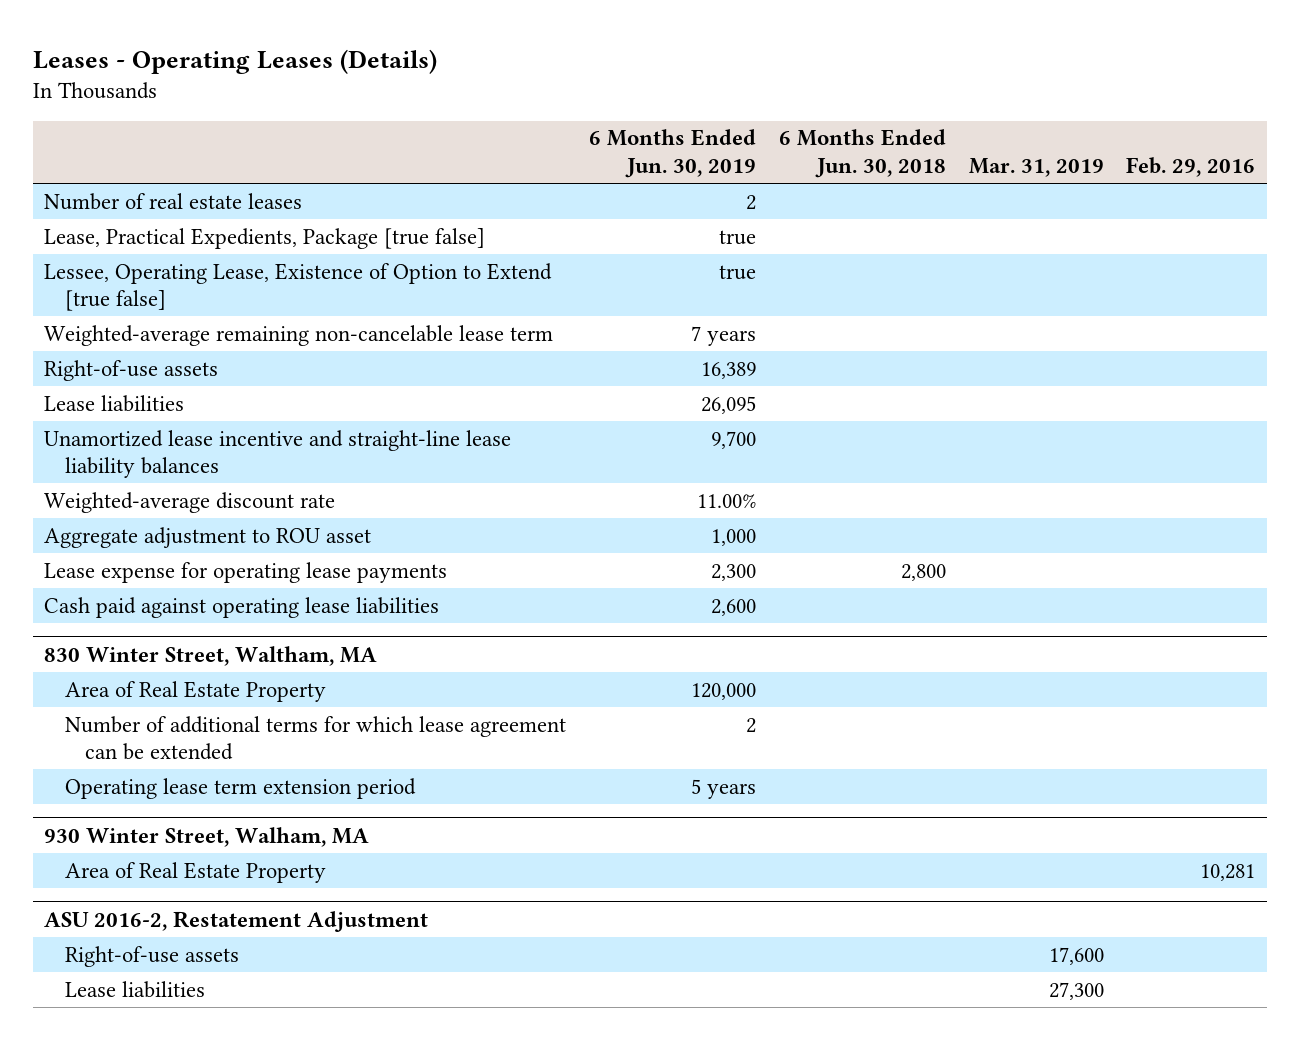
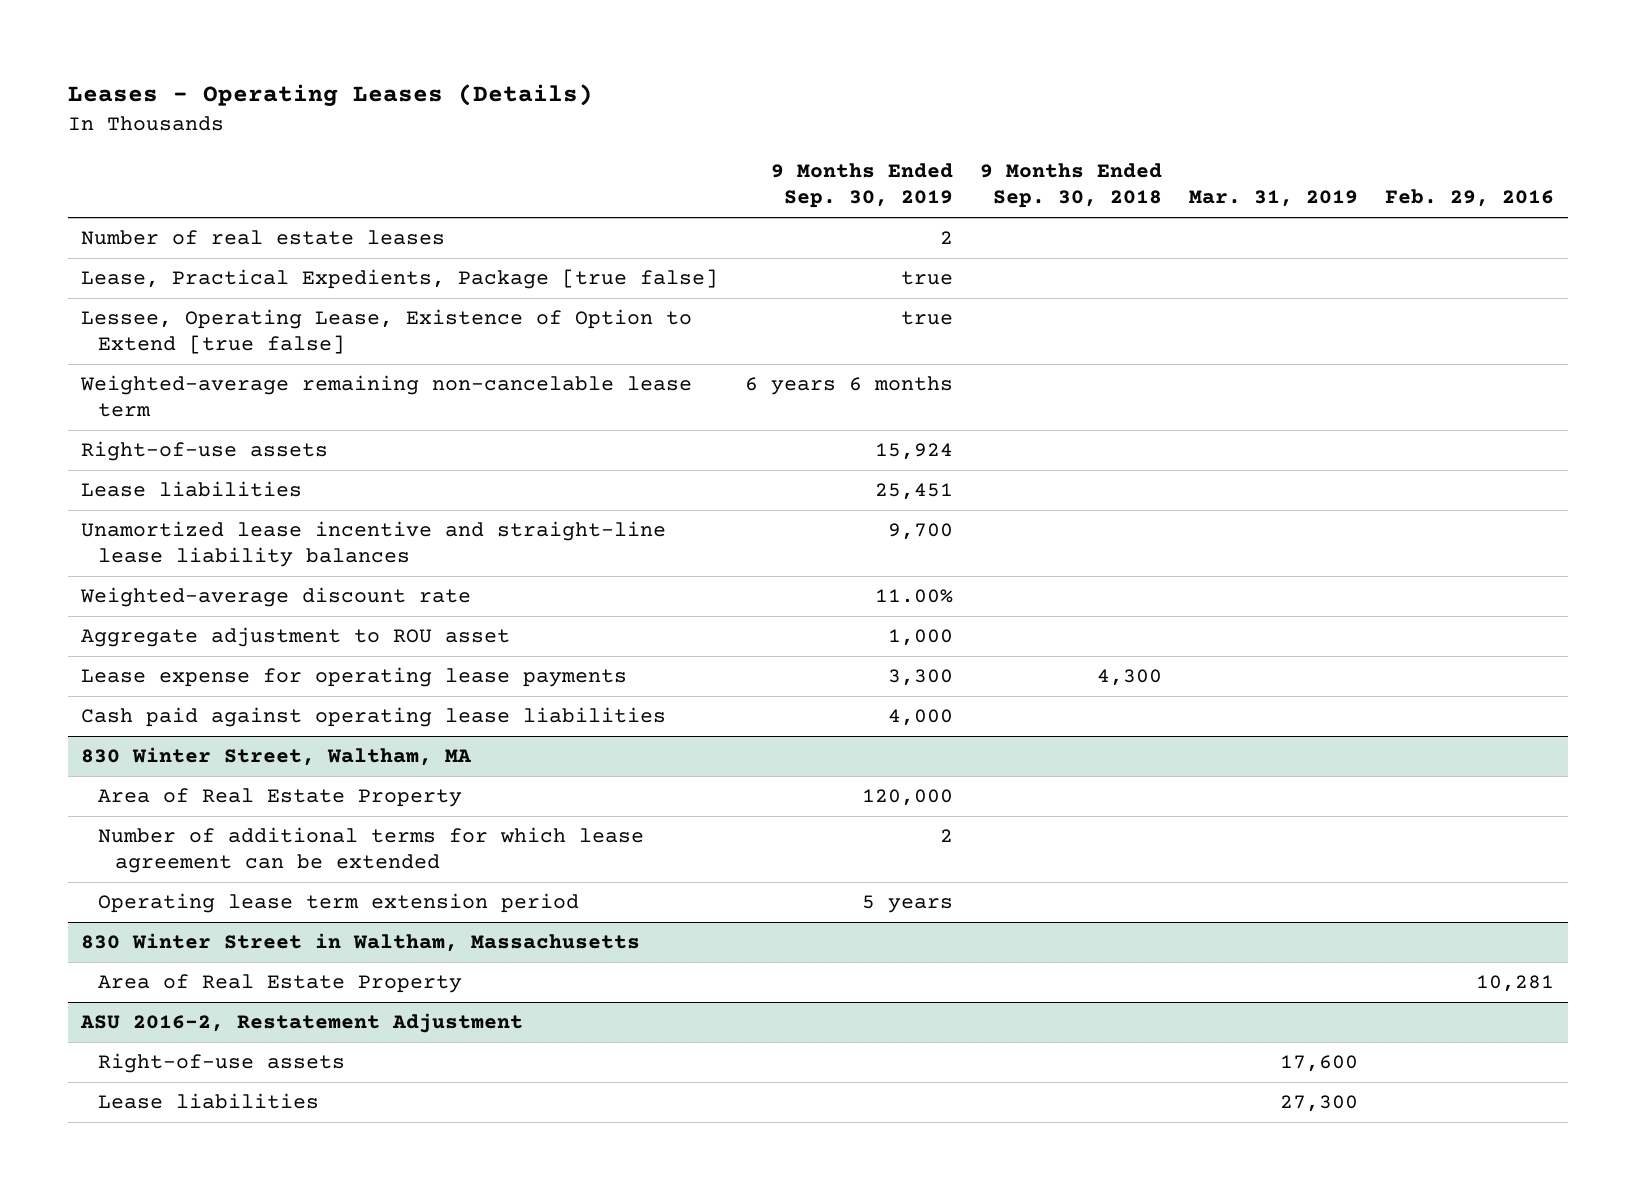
- | 6 Months Ended Jun. 30, 2019 | 6 Months Ended Jun. 30, 2018 | Mar. 31, 2019 | Feb. 29, 2016
+ | 9 Months Ended Sep. 30, 2019 | 9 Months Ended Sep. 30, 2018 | Mar. 31, 2019 | Feb. 29, 2016
- 930 Winter Street, Walham, MA
+ 830 Winter Street in Waltham, Massachusetts

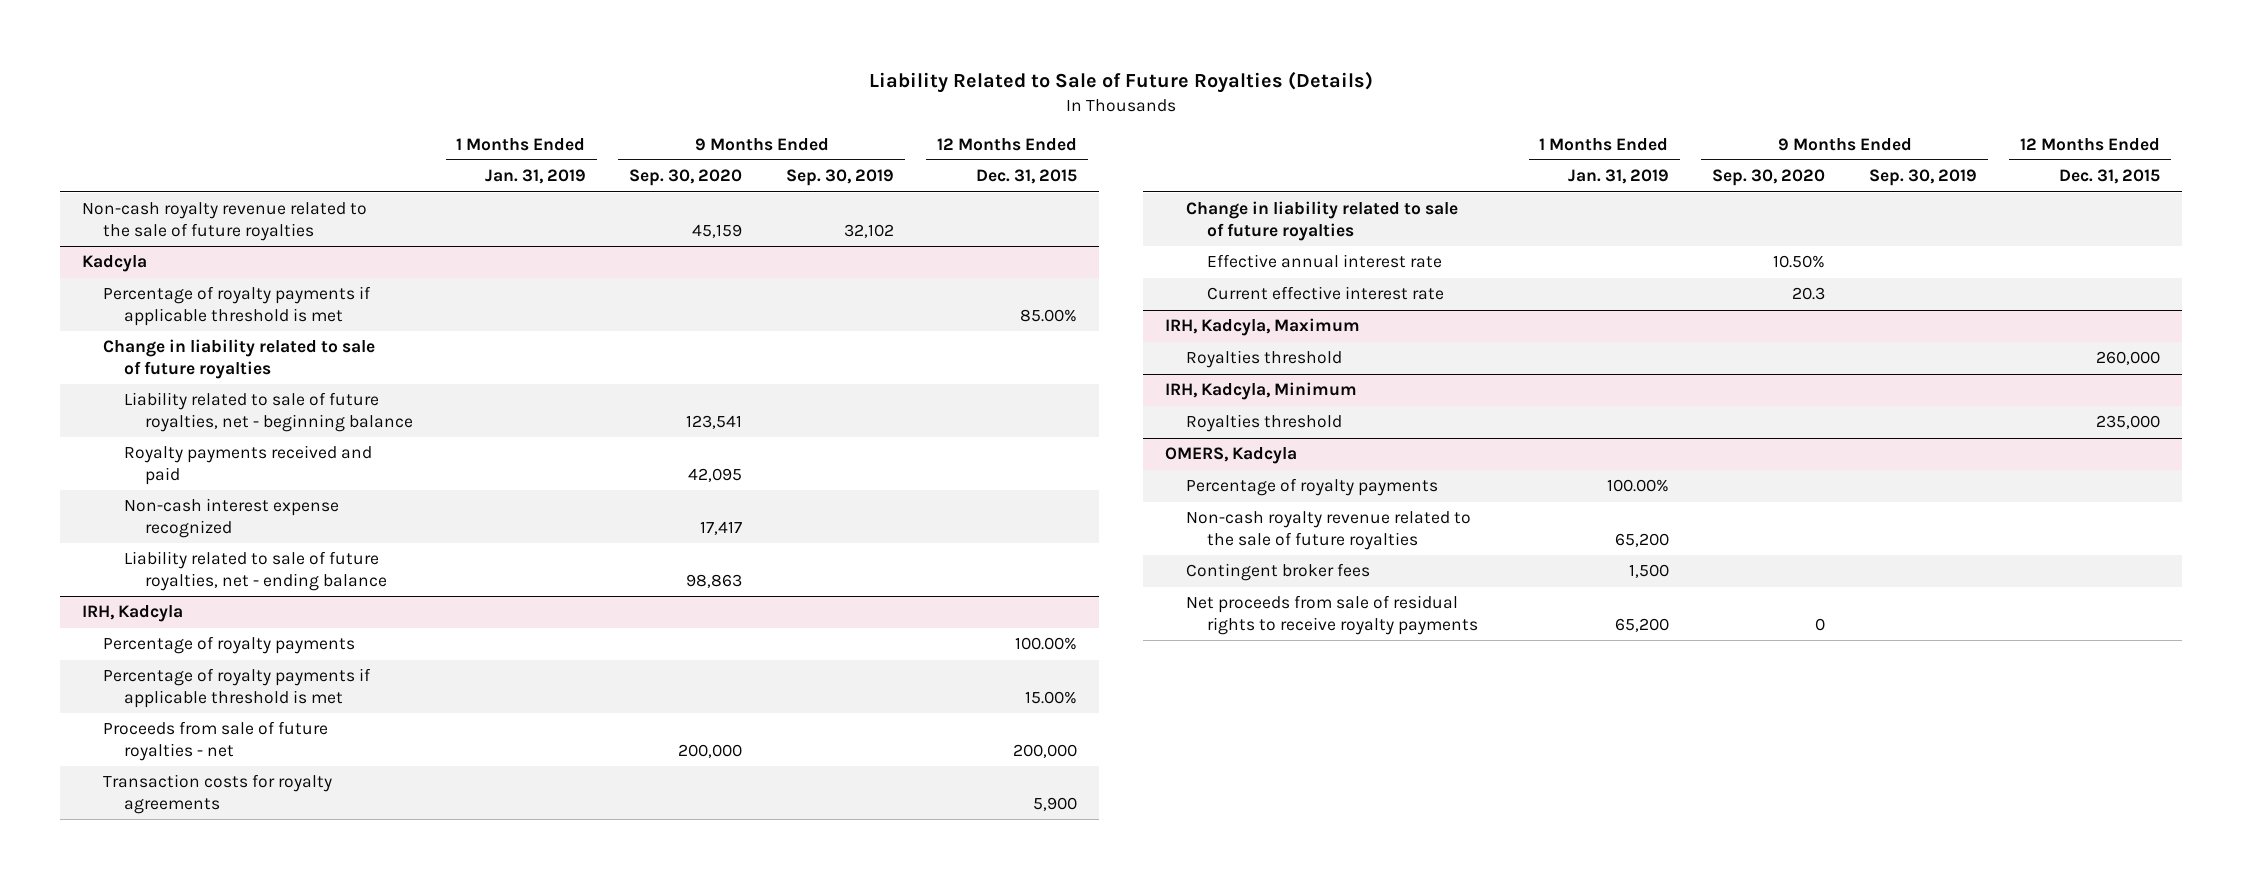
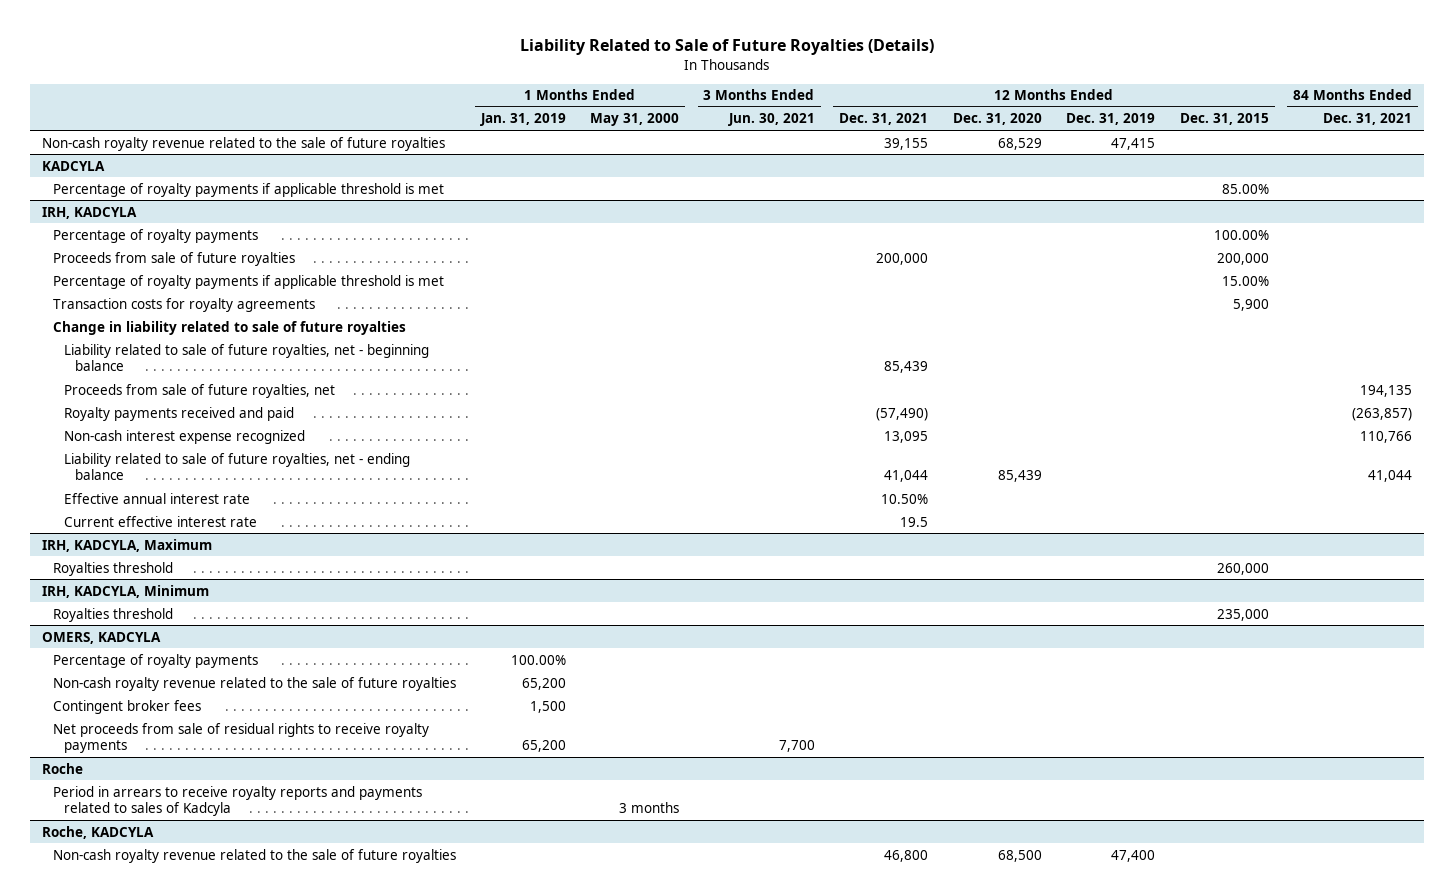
- | 1 Months Ended Jan. 31, 2019 | 9 Months Ended Sep. 30, 2020 | 9 Months Ended Sep. 30, 2019 | 12 Months Ended Dec. 31, 2015
+ | 1 Months Ended Jan. 31, 2019 | 1 Months Ended May 31, 2000 | 3 Months Ended Jun. 30, 2021 | 12 Months Ended Dec. 31, 2021 | 12 Months Ended Dec. 31, 2020 | 12 Months Ended Dec. 31, 2019 | 12 Months Ended Dec. 31, 2015 | 84 Months Ended Dec. 31, 2021
- Kadcyla
+ KADCYLA
- Change in liability related to sale of future royalties
- Liability related to sale of future royalties, net - beginning balance | | 123,541 | |
- Royalty payments received and paid | | 42,095 | |
- Non-cash interest expense recognized | | 17,417 | |
- Liability related to sale of future royalties, net - ending balance | | 98,863 | |
- IRH, Kadcyla
+ IRH, KADCYLA
+ Proceeds from sale of future royalties | | | | 200,000 | | | 200,000 |
- Proceeds from sale of future royalties - net | | 200,000 | | 200,000
+ Liability related to sale of future royalties, net - beginning balance | | | | 85,439 | | | |
+ Proceeds from sale of future royalties, net | | | | | | | | 194,135
+ Royalty payments received and paid | | | | (57,490) | | | | (263,857)
+ Non-cash interest expense recognized | | | | 13,095 | | | | 110,766
+ Liability related to sale of future royalties, net - ending balance | | | | 41,044 | 85,439 | | | 41,044
- IRH, Kadcyla, Maximum
+ IRH, KADCYLA, Maximum
- IRH, Kadcyla, Minimum
+ IRH, KADCYLA, Minimum
- OMERS, Kadcyla
+ OMERS, KADCYLA
+ Roche
+ Period in arrears to receive royalty reports and payments related to sales of Kadcyla | | 3 months | | | | | |
+ Roche, KADCYLA
+ Non-cash royalty revenue related to the sale of future royalties | | | | 46,800 | 68,500 | 47,400 | |

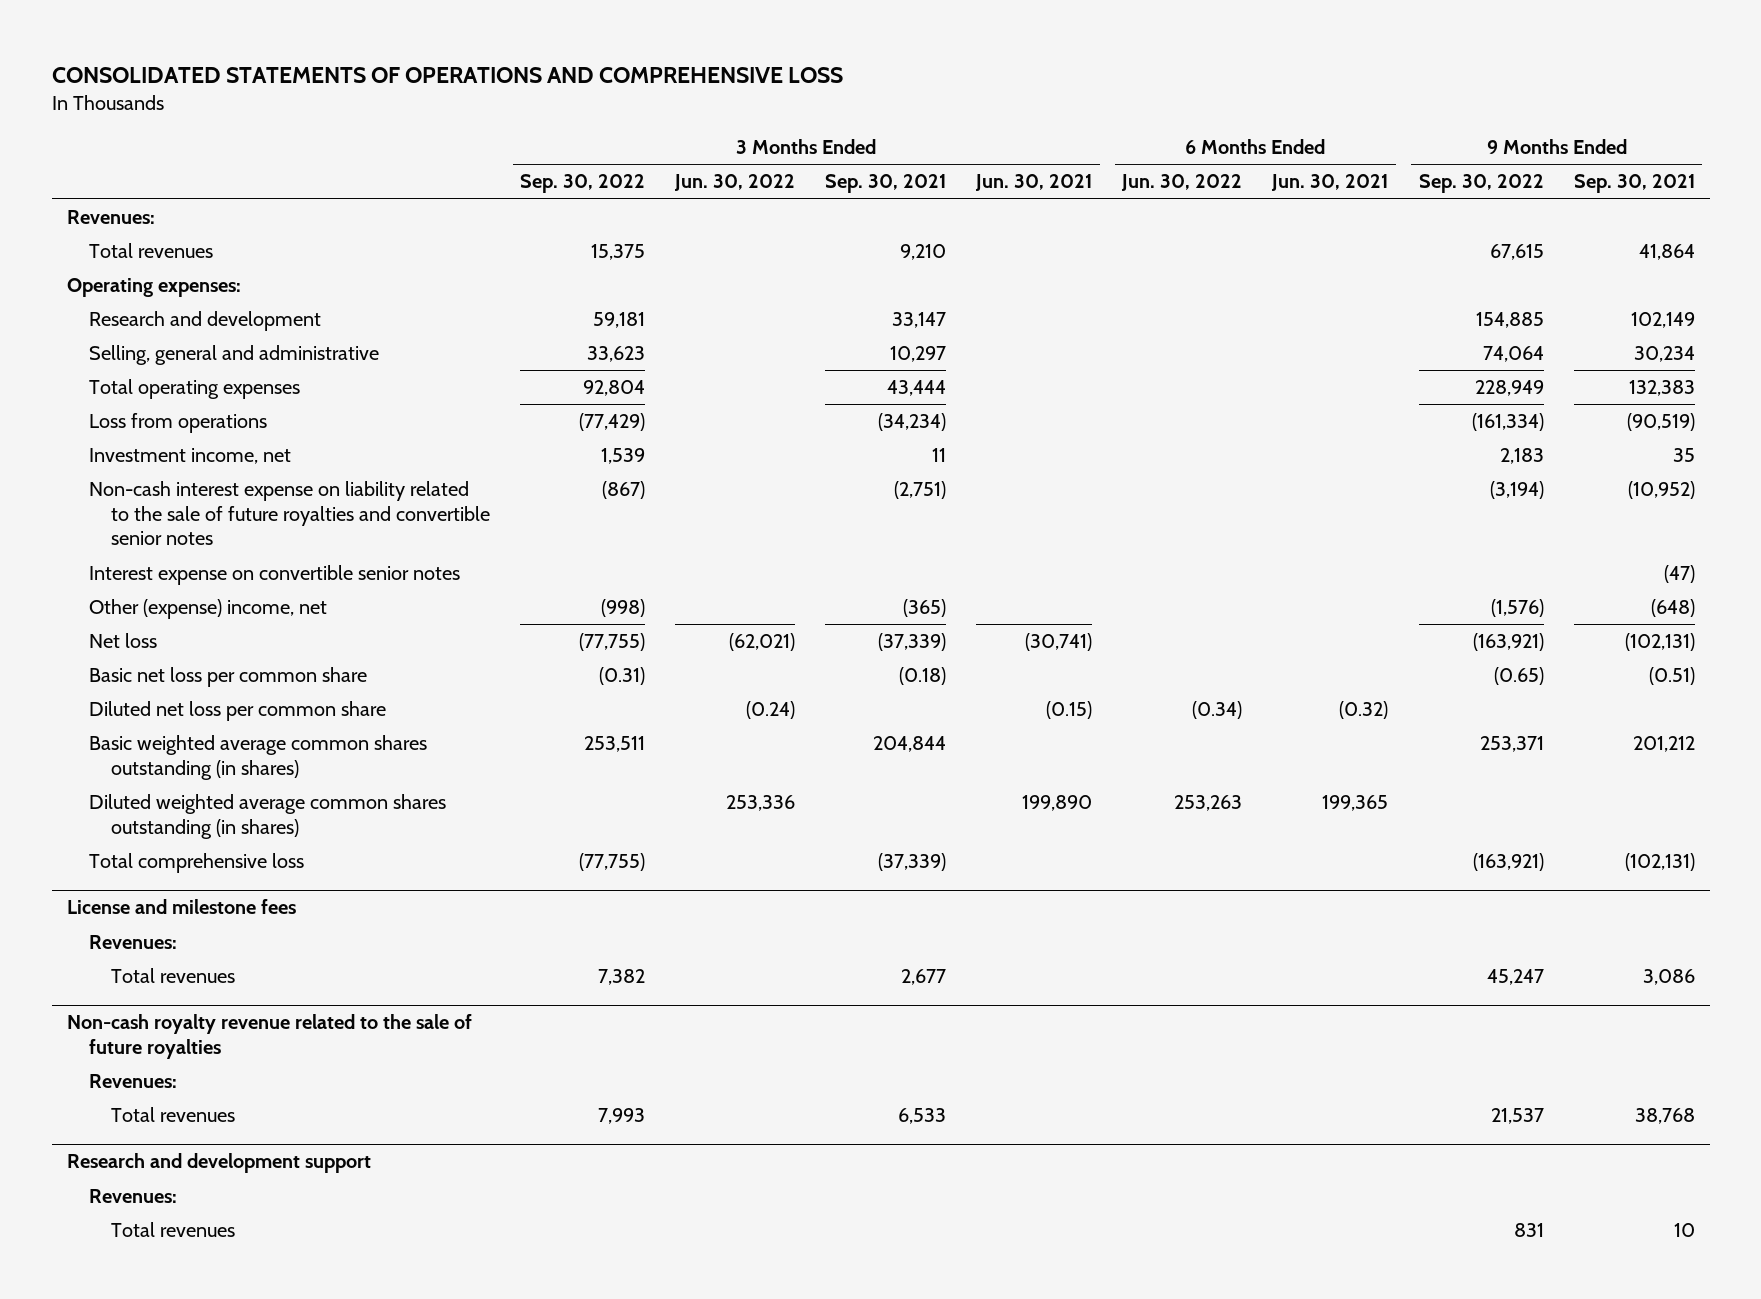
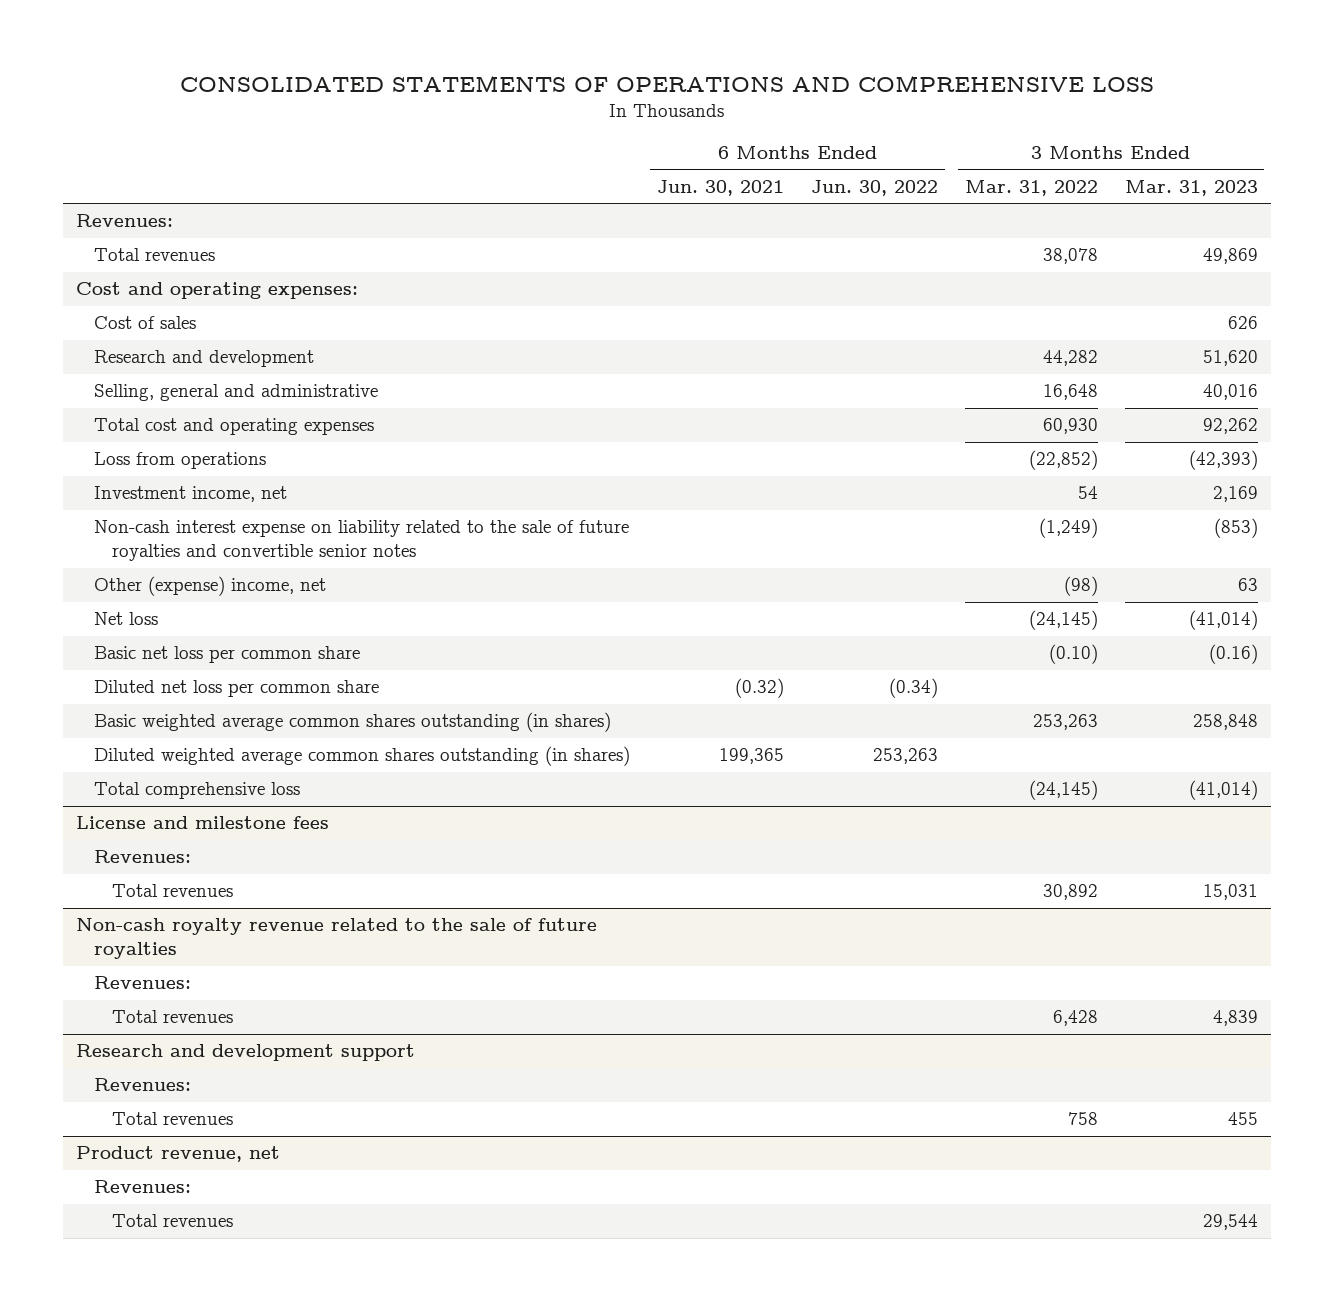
- | 3 Months Ended Sep. 30, 2022 | 3 Months Ended Jun. 30, 2022 | 3 Months Ended Sep. 30, 2021 | 3 Months Ended Jun. 30, 2021 | 6 Months Ended Jun. 30, 2022 | 6 Months Ended Jun. 30, 2021 | 9 Months Ended Sep. 30, 2022 | 9 Months Ended Sep. 30, 2021
+ | 6 Months Ended Jun. 30, 2021 | 6 Months Ended Jun. 30, 2022 | 3 Months Ended Mar. 31, 2022 | 3 Months Ended Mar. 31, 2023
- Operating expenses:
+ Cost and operating expenses:
+ Cost of sales | | | | 626
- Total operating expenses | 92,804 | | 43,444 | | | | 228,949 | 132,383
+ Total cost and operating expenses | | | 60,930 | 92,262
- Interest expense on convertible senior notes | | | | | | | | (47)
+ Product revenue, net
+ Revenues:
+ Total revenues | | | | 29,544

